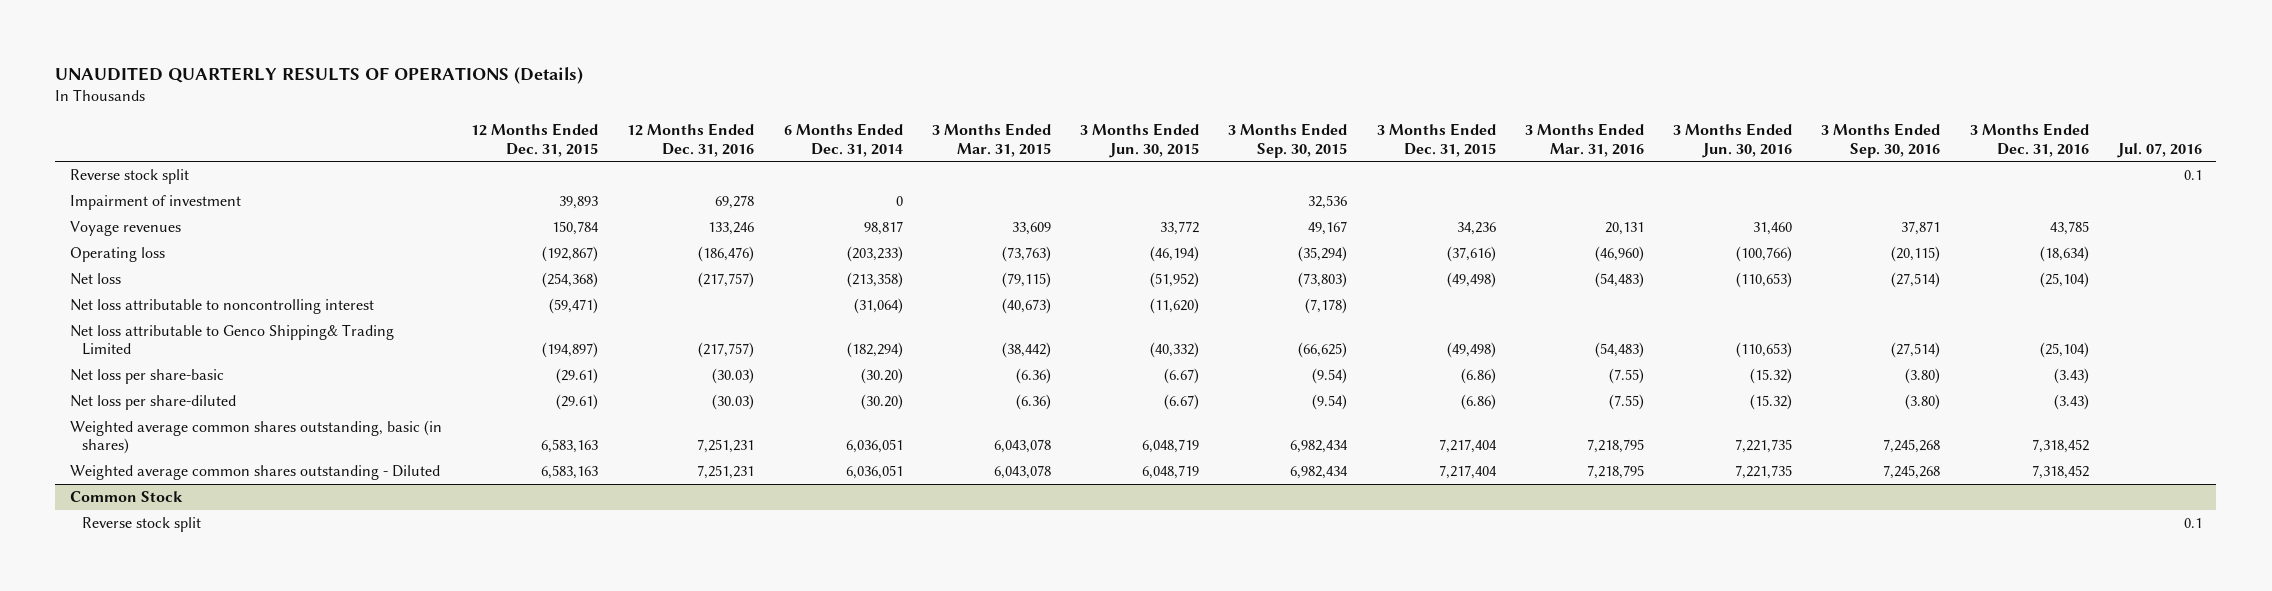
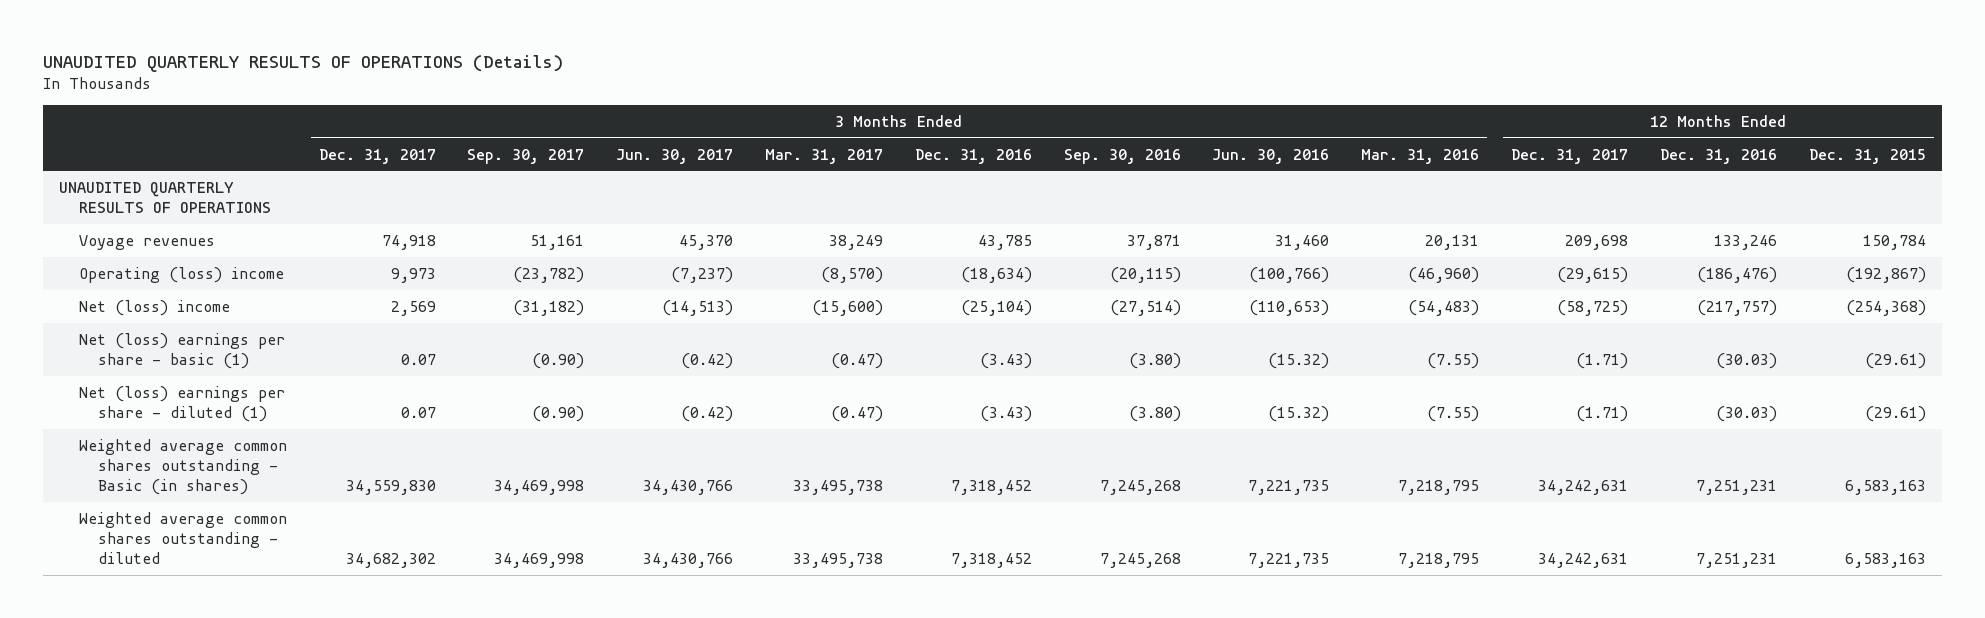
- | 12 Months Ended Dec. 31, 2015 | 12 Months Ended Dec. 31, 2016 | 6 Months Ended Dec. 31, 2014 | 3 Months Ended Mar. 31, 2015 | 3 Months Ended Jun. 30, 2015 | 3 Months Ended Sep. 30, 2015 | 3 Months Ended Dec. 31, 2015 | 3 Months Ended Mar. 31, 2016 | 3 Months Ended Jun. 30, 2016 | 3 Months Ended Sep. 30, 2016 | 3 Months Ended Dec. 31, 2016 | Jul. 07, 2016
+ | 3 Months Ended Dec. 31, 2017 | 3 Months Ended Sep. 30, 2017 | 3 Months Ended Jun. 30, 2017 | 3 Months Ended Mar. 31, 2017 | 3 Months Ended Dec. 31, 2016 | 3 Months Ended Sep. 30, 2016 | 3 Months Ended Jun. 30, 2016 | 3 Months Ended Mar. 31, 2016 | 12 Months Ended Dec. 31, 2017 | 12 Months Ended Dec. 31, 2016 | 12 Months Ended Dec. 31, 2015
- Reverse stock split | | | | | | | | | | | | 0.1
- Impairment of investment | 39,893 | 69,278 | 0 | | | 32,536 | | | | | |
+ UNAUDITED QUARTERLY RESULTS OF OPERATIONS
- Operating loss | (192,867) | (186,476) | (203,233) | (73,763) | (46,194) | (35,294) | (37,616) | (46,960) | (100,766) | (20,115) | (18,634) |
- Net loss | (254,368) | (217,757) | (213,358) | (79,115) | (51,952) | (73,803) | (49,498) | (54,483) | (110,653) | (27,514) | (25,104) |
- Net loss attributable to noncontrolling interest | (59,471) | | (31,064) | (40,673) | (11,620) | (7,178) | | | | | |
- Net loss attributable to Genco Shipping& Trading Limited | (194,897) | (217,757) | (182,294) | (38,442) | (40,332) | (66,625) | (49,498) | (54,483) | (110,653) | (27,514) | (25,104) |
- Net loss per share-basic | (29.61) | (30.03) | (30.20) | (6.36) | (6.67) | (9.54) | (6.86) | (7.55) | (15.32) | (3.80) | (3.43) |
- Net loss per share-diluted | (29.61) | (30.03) | (30.20) | (6.36) | (6.67) | (9.54) | (6.86) | (7.55) | (15.32) | (3.80) | (3.43) |
- Weighted average common shares outstanding, basic (in shares) | 6,583,163 | 7,251,231 | 6,036,051 | 6,043,078 | 6,048,719 | 6,982,434 | 7,217,404 | 7,218,795 | 7,221,735 | 7,245,268 | 7,318,452 |
- Weighted average common shares outstanding - Diluted | 6,583,163 | 7,251,231 | 6,036,051 | 6,043,078 | 6,048,719 | 6,982,434 | 7,217,404 | 7,218,795 | 7,221,735 | 7,245,268 | 7,318,452 |
- Common Stock
- Reverse stock split | | | | | | | | | | | | 0.1
+ Operating (loss) income | 9,973 | (23,782) | (7,237) | (8,570) | (18,634) | (20,115) | (100,766) | (46,960) | (29,615) | (186,476) | (192,867)
+ Net (loss) income | 2,569 | (31,182) | (14,513) | (15,600) | (25,104) | (27,514) | (110,653) | (54,483) | (58,725) | (217,757) | (254,368)
+ Net (loss) earnings per share - basic (1) | 0.07 | (0.90) | (0.42) | (0.47) | (3.43) | (3.80) | (15.32) | (7.55) | (1.71) | (30.03) | (29.61)
+ Net (loss) earnings per share - diluted (1) | 0.07 | (0.90) | (0.42) | (0.47) | (3.43) | (3.80) | (15.32) | (7.55) | (1.71) | (30.03) | (29.61)
+ Weighted average common shares outstanding - Basic (in shares) | 34,559,830 | 34,469,998 | 34,430,766 | 33,495,738 | 7,318,452 | 7,245,268 | 7,221,735 | 7,218,795 | 34,242,631 | 7,251,231 | 6,583,163
+ Weighted average common shares outstanding - diluted | 34,682,302 | 34,469,998 | 34,430,766 | 33,495,738 | 7,318,452 | 7,245,268 | 7,221,735 | 7,218,795 | 34,242,631 | 7,251,231 | 6,583,163

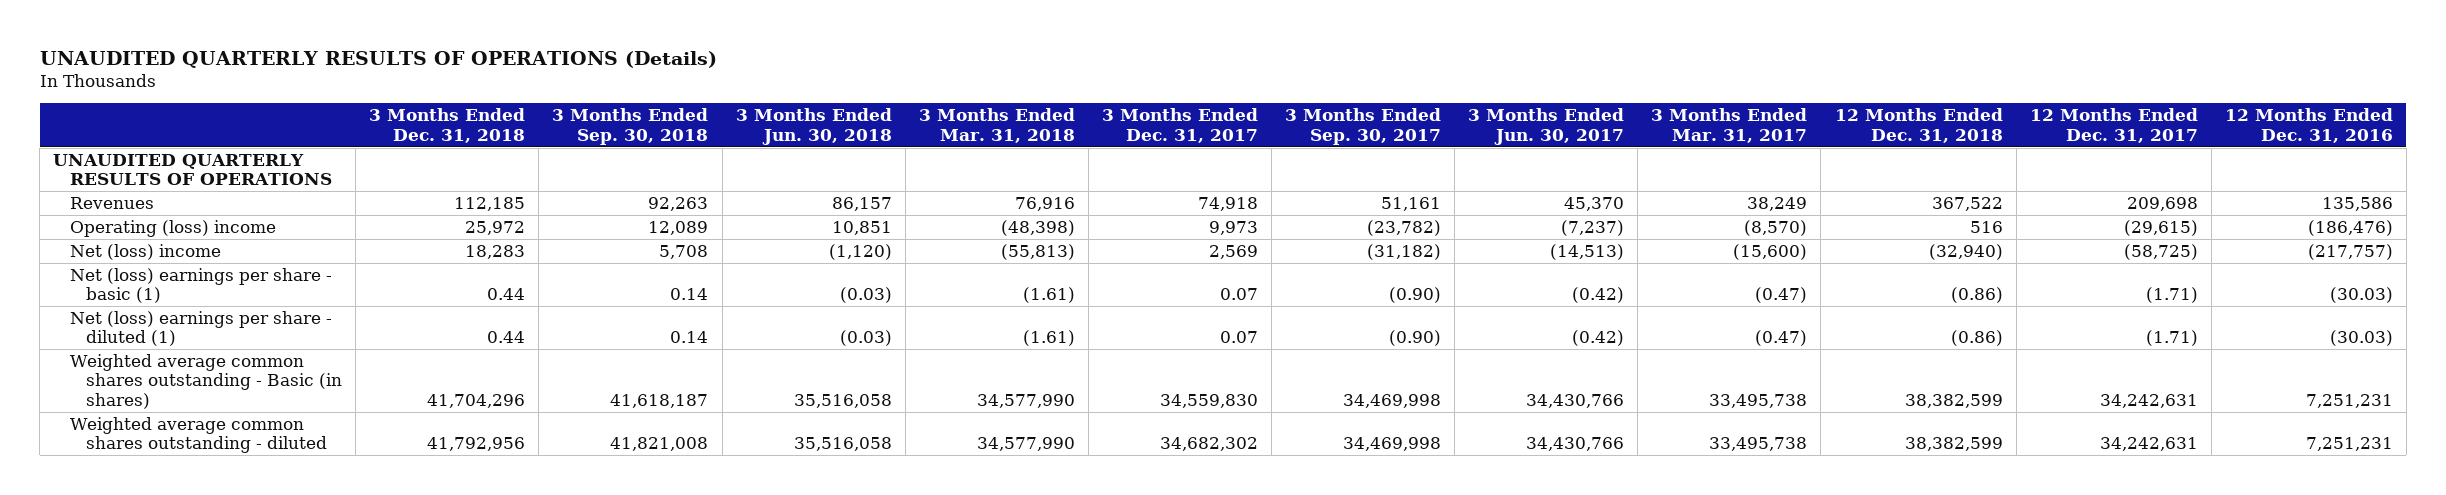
- | 3 Months Ended Dec. 31, 2017 | 3 Months Ended Sep. 30, 2017 | 3 Months Ended Jun. 30, 2017 | 3 Months Ended Mar. 31, 2017 | 3 Months Ended Dec. 31, 2016 | 3 Months Ended Sep. 30, 2016 | 3 Months Ended Jun. 30, 2016 | 3 Months Ended Mar. 31, 2016 | 12 Months Ended Dec. 31, 2017 | 12 Months Ended Dec. 31, 2016 | 12 Months Ended Dec. 31, 2015
+ | 3 Months Ended Dec. 31, 2018 | 3 Months Ended Sep. 30, 2018 | 3 Months Ended Jun. 30, 2018 | 3 Months Ended Mar. 31, 2018 | 3 Months Ended Dec. 31, 2017 | 3 Months Ended Sep. 30, 2017 | 3 Months Ended Jun. 30, 2017 | 3 Months Ended Mar. 31, 2017 | 12 Months Ended Dec. 31, 2018 | 12 Months Ended Dec. 31, 2017 | 12 Months Ended Dec. 31, 2016
- Voyage revenues | 74,918 | 51,161 | 45,370 | 38,249 | 43,785 | 37,871 | 31,460 | 20,131 | 209,698 | 133,246 | 150,784
+ Revenues | 112,185 | 92,263 | 86,157 | 76,916 | 74,918 | 51,161 | 45,370 | 38,249 | 367,522 | 209,698 | 135,586

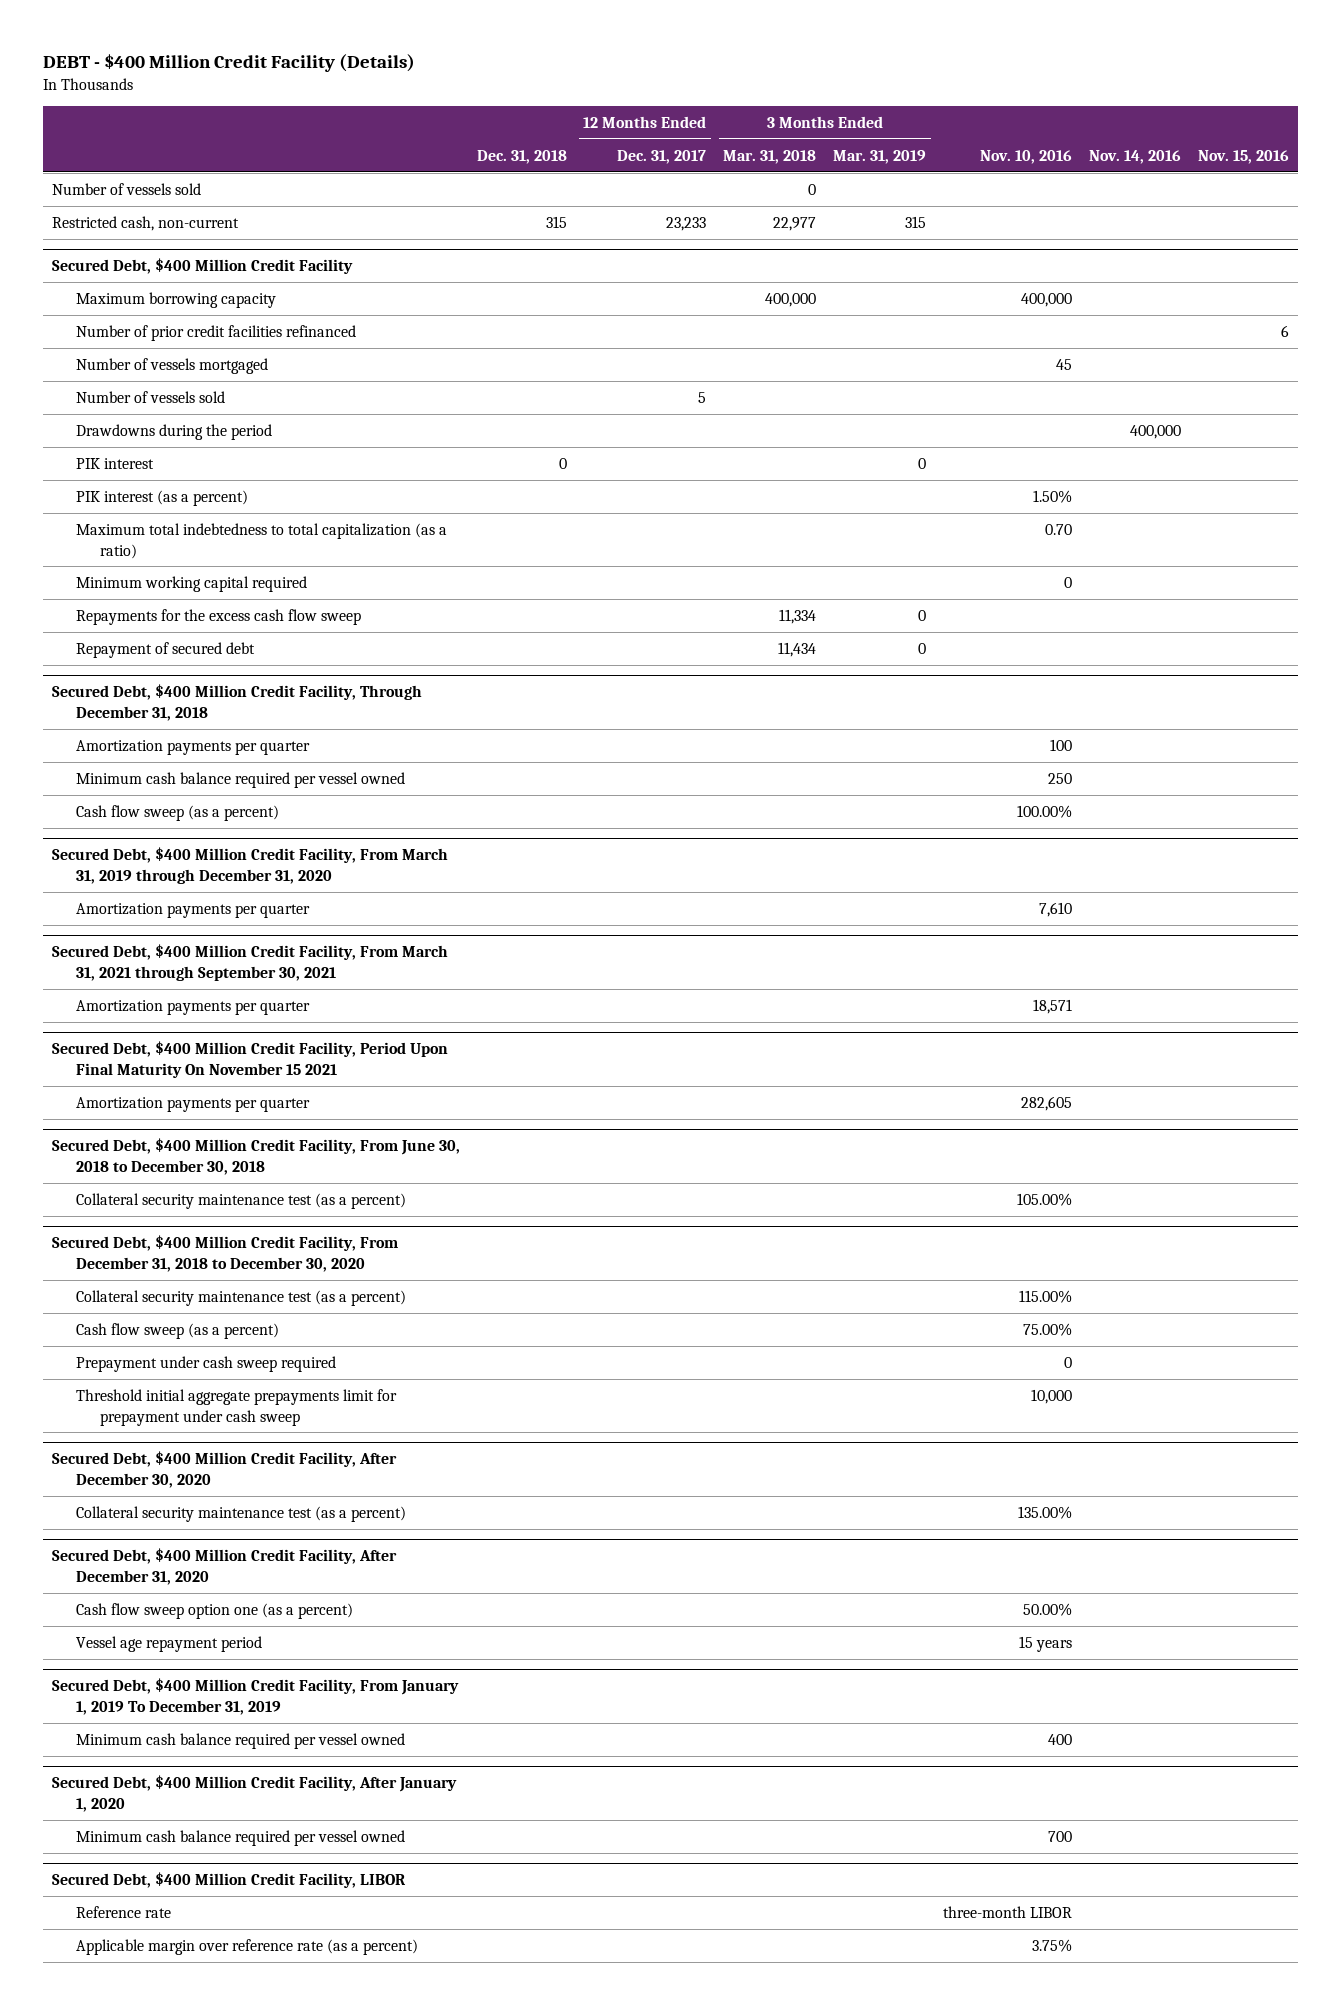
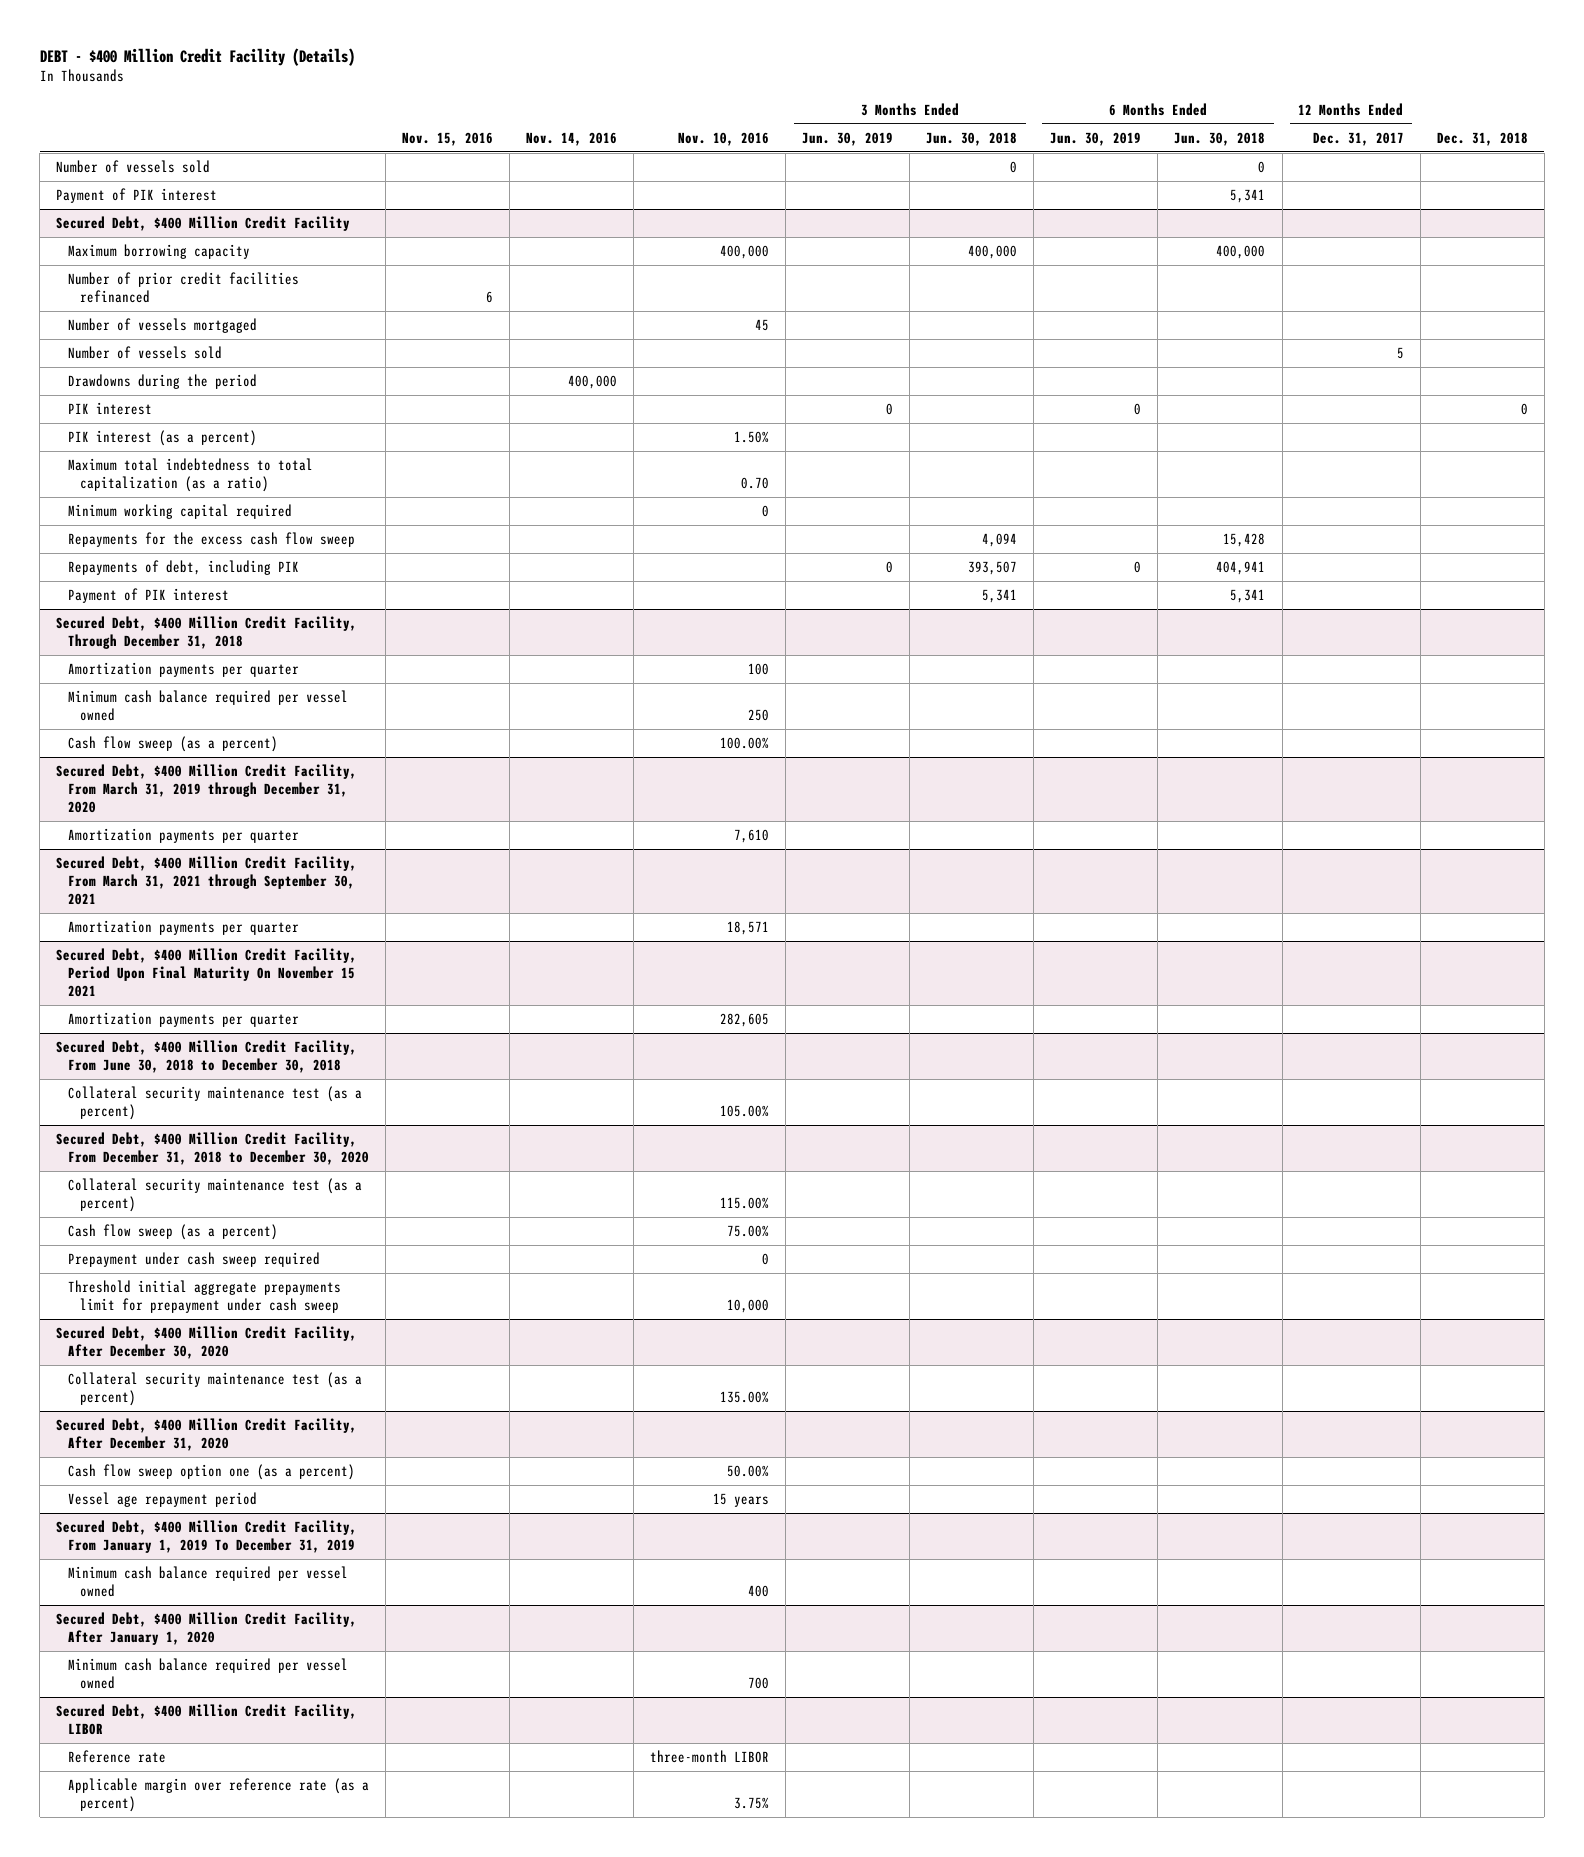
- | Dec. 31, 2018 | 12 Months Ended Dec. 31, 2017 | 3 Months Ended Mar. 31, 2018 | 3 Months Ended Mar. 31, 2019 | Nov. 10, 2016 | Nov. 14, 2016 | Nov. 15, 2016
+ | Nov. 15, 2016 | Nov. 14, 2016 | Nov. 10, 2016 | 3 Months Ended Jun. 30, 2019 | 3 Months Ended Jun. 30, 2018 | 6 Months Ended Jun. 30, 2019 | 6 Months Ended Jun. 30, 2018 | 12 Months Ended Dec. 31, 2017 | Dec. 31, 2018
- Restricted cash, non-current | 315 | 23,233 | 22,977 | 315 | | |
+ Payment of PIK interest | | | | | | | 5,341 | |
@ Secured Debt, $400 Million Credit Facility
- Repayment of secured debt | | | 11,434 | 0 | | |
+ Repayments of debt, including PIK | | | | 0 | 393,507 | 0 | 404,941 | |
+ Payment of PIK interest | | | | | 5,341 | | 5,341 | |

